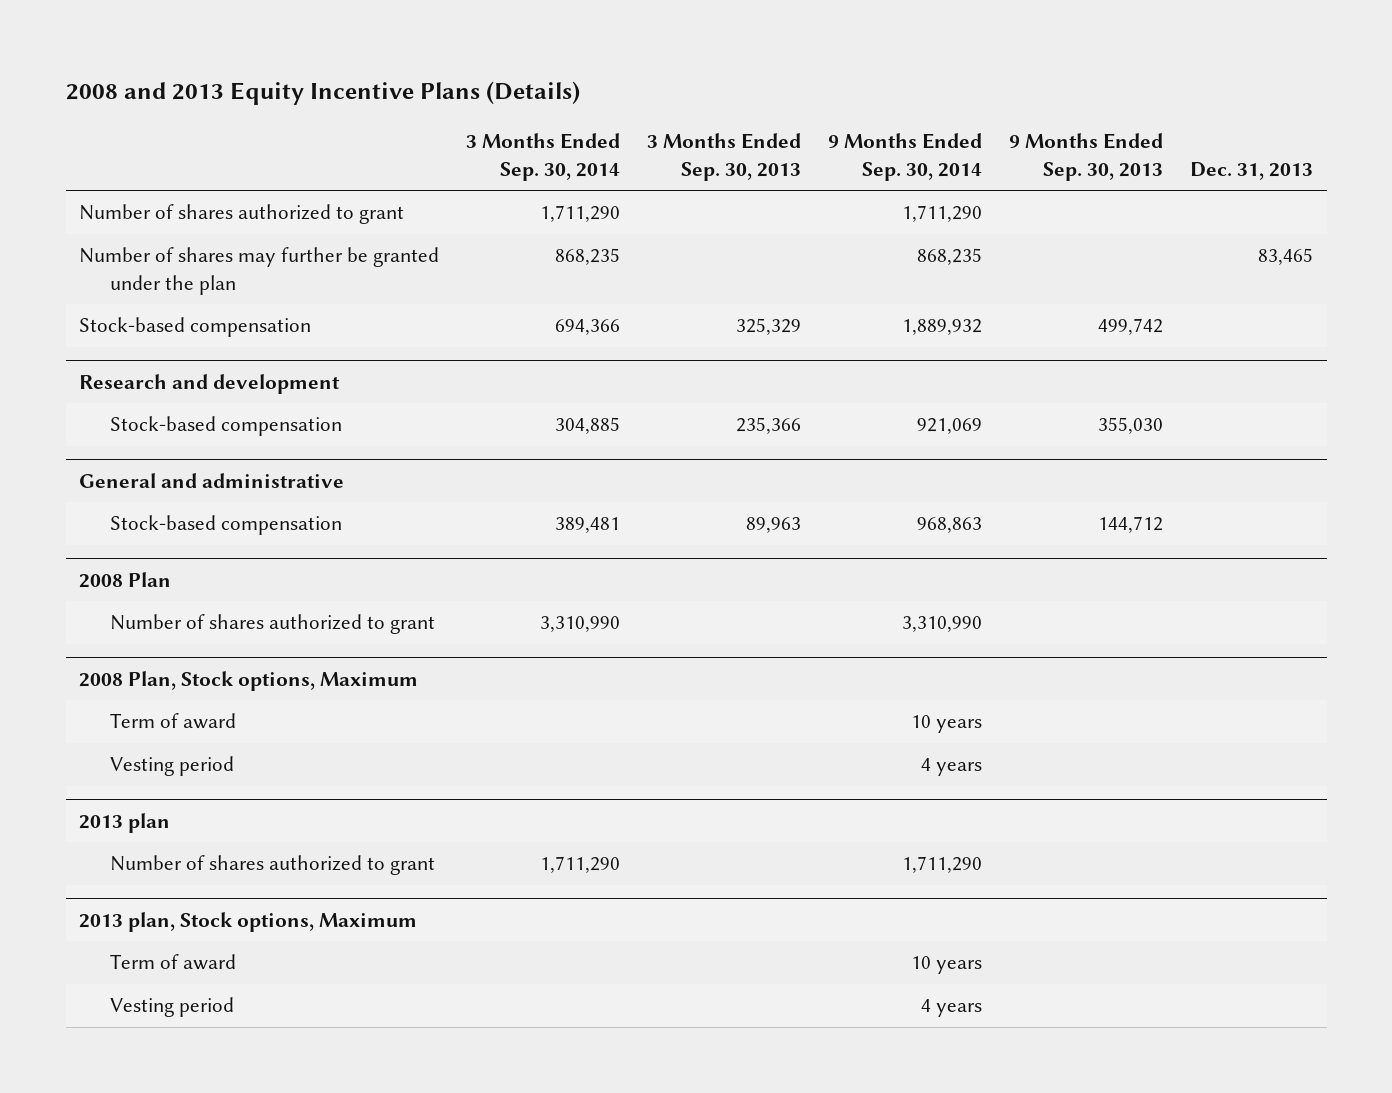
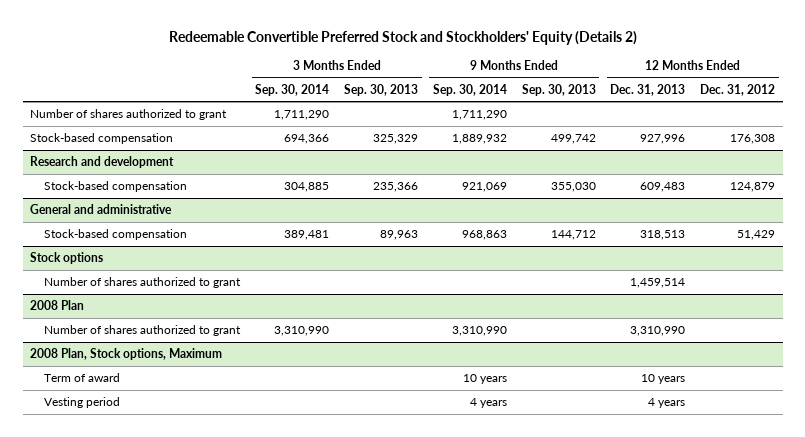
- 2008 and 2013 Equity Incentive Plans (Details)
+ Redeemable Convertible Preferred Stock and Stockholders' Equity (Details 2)
- | 3 Months Ended Sep. 30, 2014 | 3 Months Ended Sep. 30, 2013 | 9 Months Ended Sep. 30, 2014 | 9 Months Ended Sep. 30, 2013 | Dec. 31, 2013
+ | 3 Months Ended Sep. 30, 2014 | 3 Months Ended Sep. 30, 2013 | 9 Months Ended Sep. 30, 2014 | 9 Months Ended Sep. 30, 2013 | 12 Months Ended Dec. 31, 2013 | 12 Months Ended Dec. 31, 2012
- Number of shares may further be granted under the plan | 868,235 | | 868,235 | | 83,465
+ Stock options
+ Number of shares authorized to grant | | | | | 1,459,514 |
- 2013 plan
- Number of shares authorized to grant | 1,711,290 | | 1,711,290 | |
- 2013 plan, Stock options, Maximum
- Term of award | | | 10 years | |
- Vesting period | | | 4 years | |

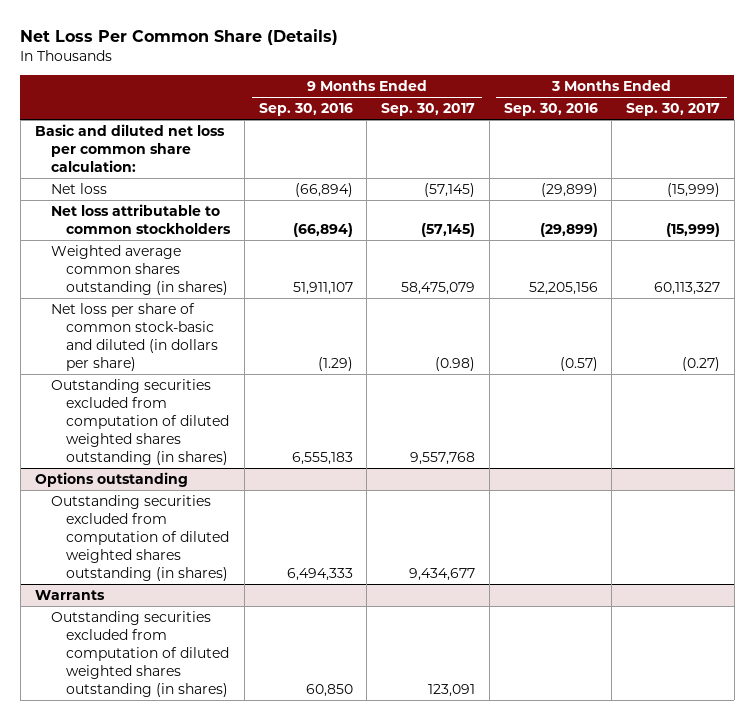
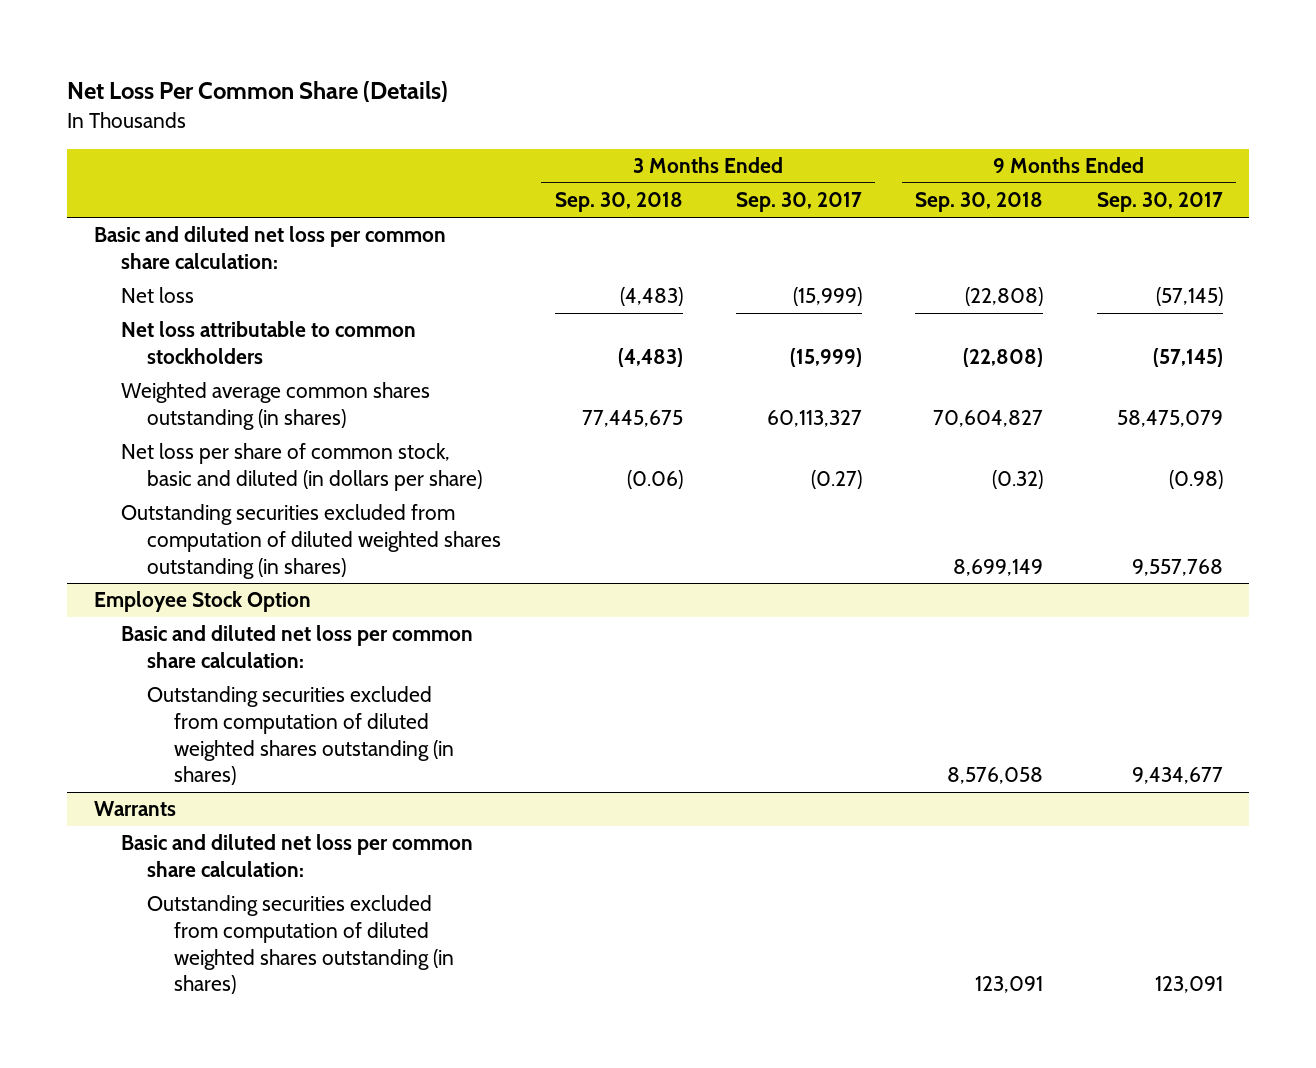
- | 9 Months Ended Sep. 30, 2016 | 9 Months Ended Sep. 30, 2017 | 3 Months Ended Sep. 30, 2016 | 3 Months Ended Sep. 30, 2017
+ | 3 Months Ended Sep. 30, 2018 | 3 Months Ended Sep. 30, 2017 | 9 Months Ended Sep. 30, 2018 | 9 Months Ended Sep. 30, 2017
- Net loss per share of common stock-basic and diluted (in dollars per share) | (1.29) | (0.98) | (0.57) | (0.27)
+ Net loss per share of common stock, basic and diluted (in dollars per share) | (0.06) | (0.27) | (0.32) | (0.98)
- Options outstanding
+ Employee Stock Option
+ Basic and diluted net loss per common share calculation:
@ Warrants
+ Basic and diluted net loss per common share calculation:

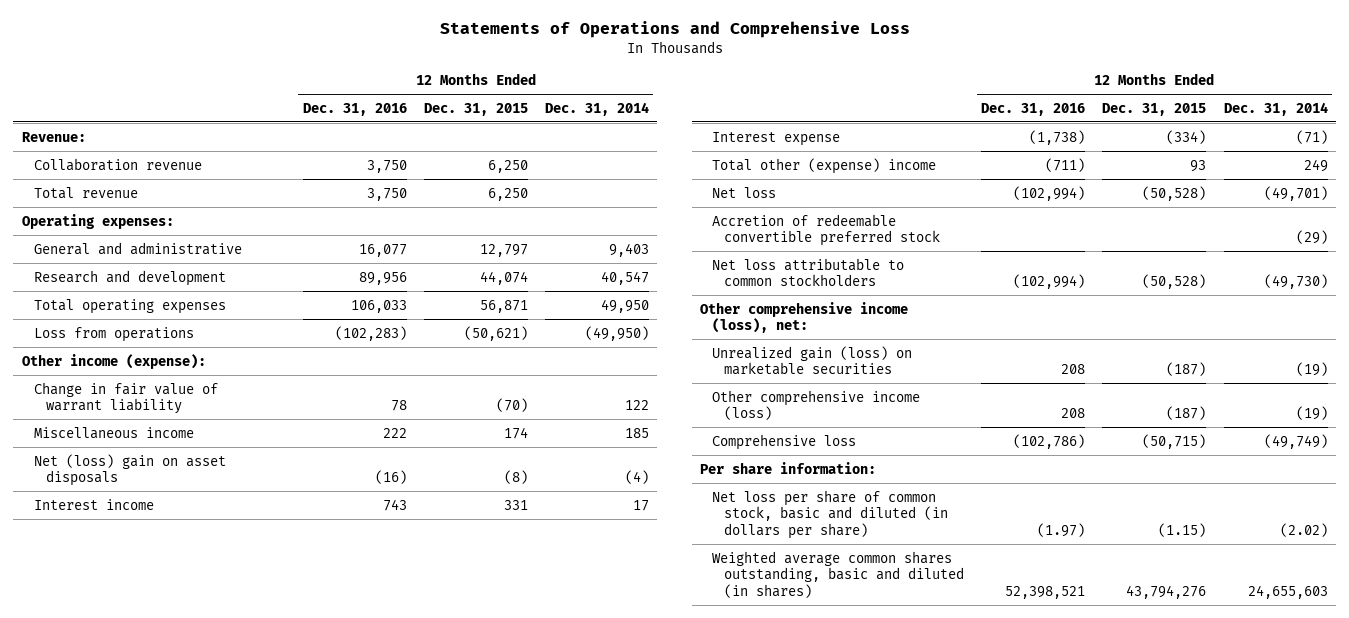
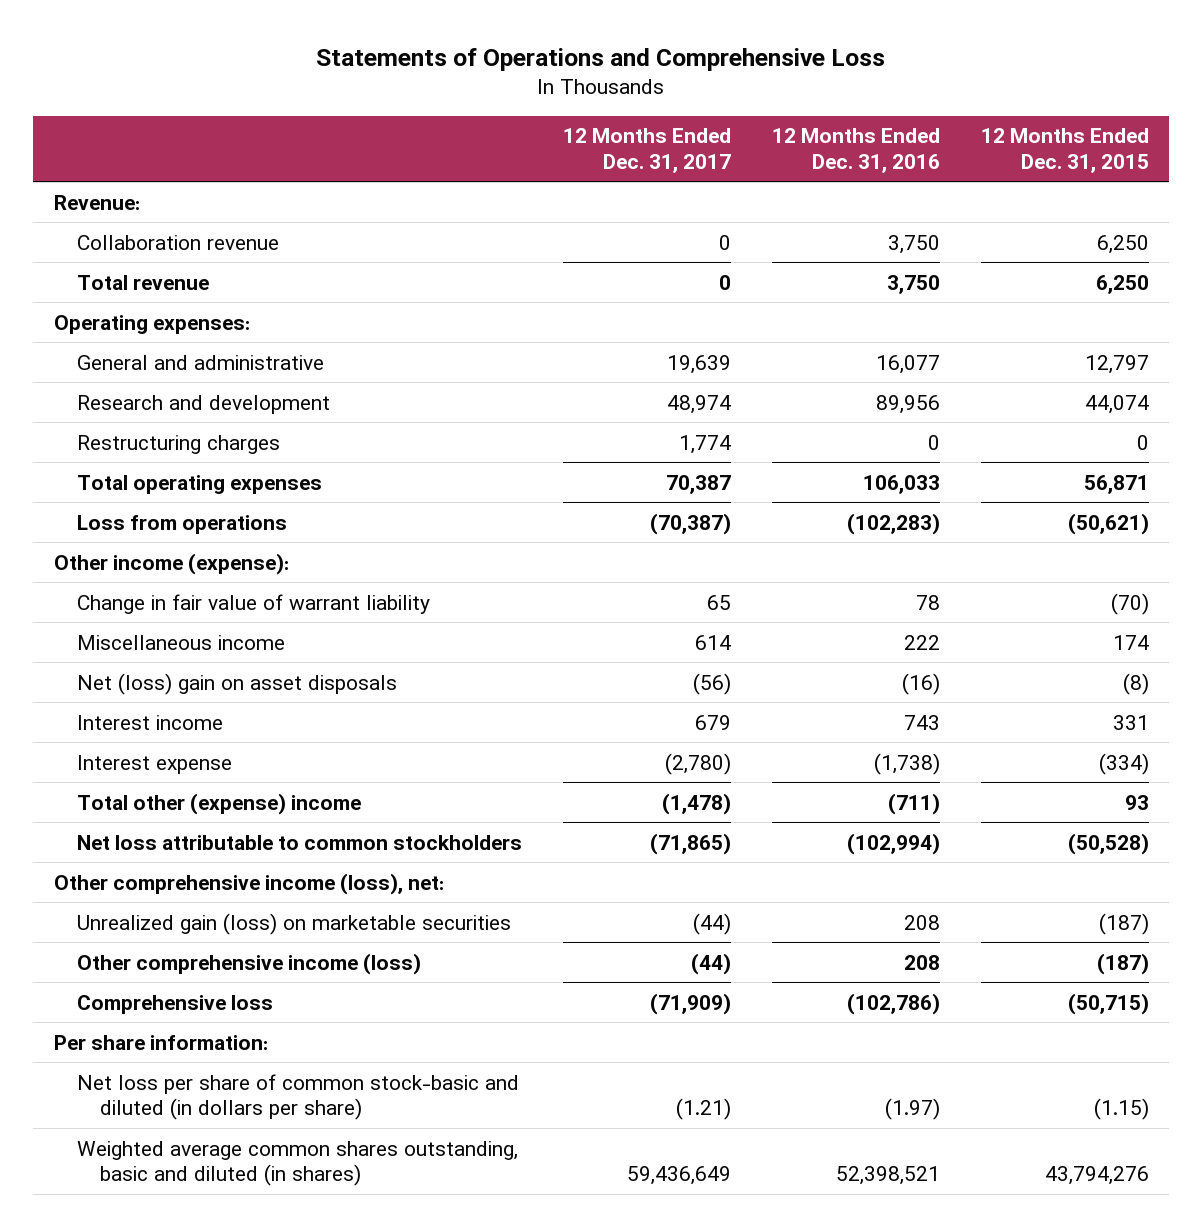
- | 12 Months Ended Dec. 31, 2016 | 12 Months Ended Dec. 31, 2015 | 12 Months Ended Dec. 31, 2014
+ | 12 Months Ended Dec. 31, 2017 | 12 Months Ended Dec. 31, 2016 | 12 Months Ended Dec. 31, 2015
+ Restructuring charges | 1,774 | 0 | 0
- Net loss | (102,994) | (50,528) | (49,701)
- Accretion of redeemable convertible preferred stock | | | (29)
- Net loss per share of common stock, basic and diluted (in dollars per share) | (1.97) | (1.15) | (2.02)
+ Net loss per share of common stock-basic and diluted (in dollars per share) | (1.21) | (1.97) | (1.15)

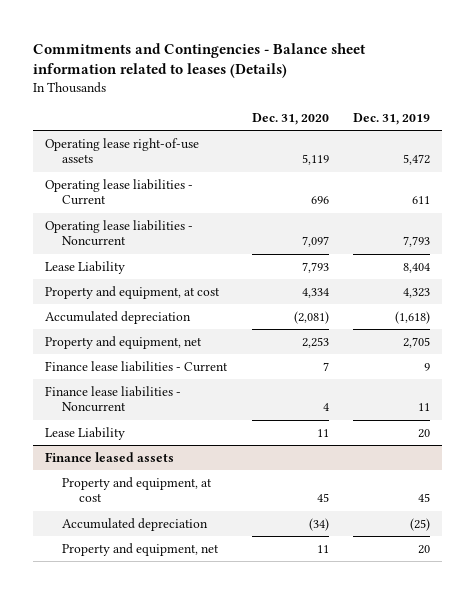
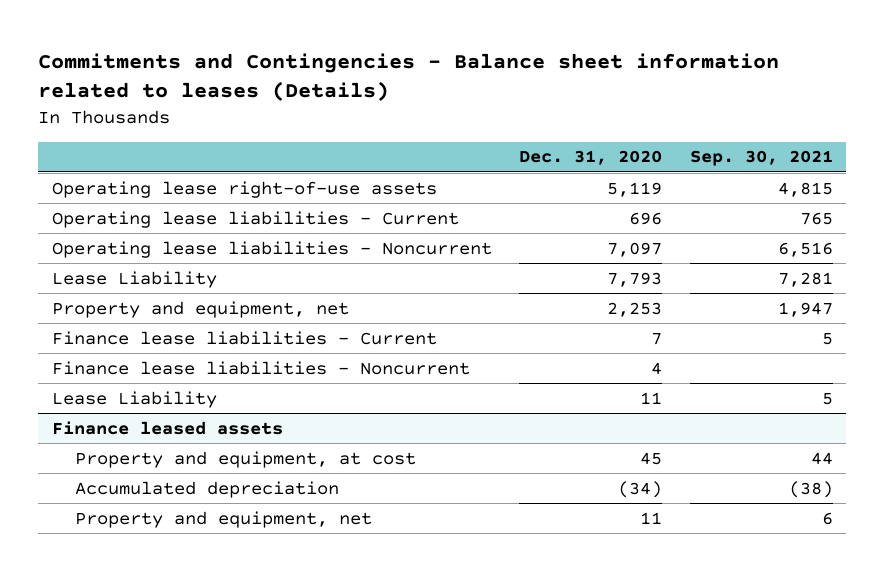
- | Dec. 31, 2020 | Dec. 31, 2019
+ | Dec. 31, 2020 | Sep. 30, 2021
- Property and equipment, at cost | 4,334 | 4,323
- Accumulated depreciation | (2,081) | (1,618)

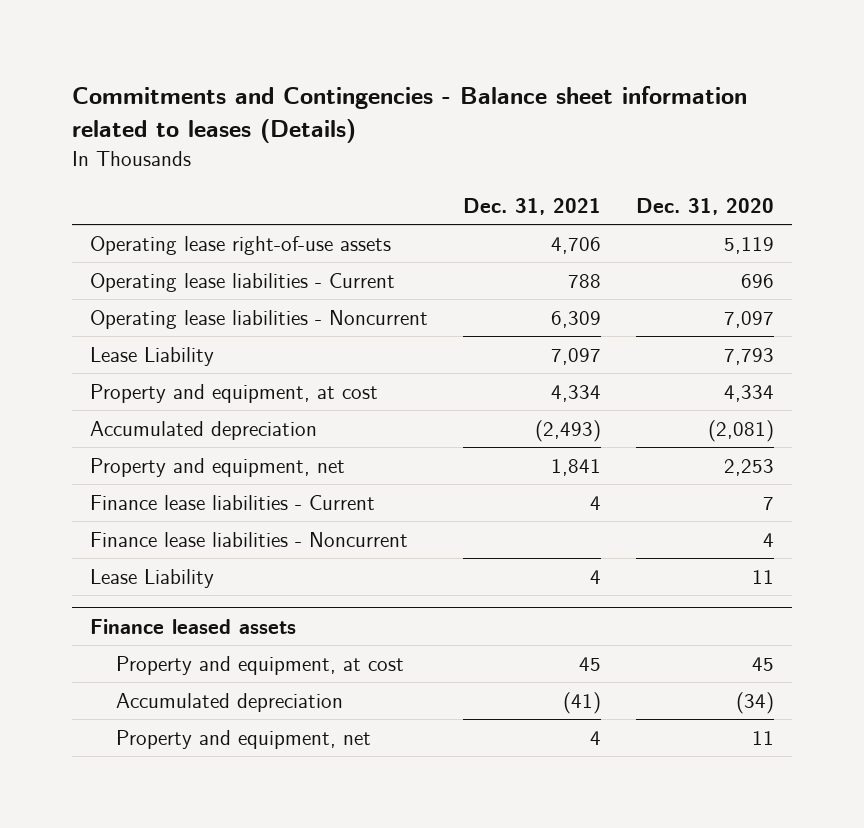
- | Dec. 31, 2020 | Sep. 30, 2021
+ | Dec. 31, 2021 | Dec. 31, 2020
+ Property and equipment, at cost | 4,334 | 4,334
+ Accumulated depreciation | (2,493) | (2,081)

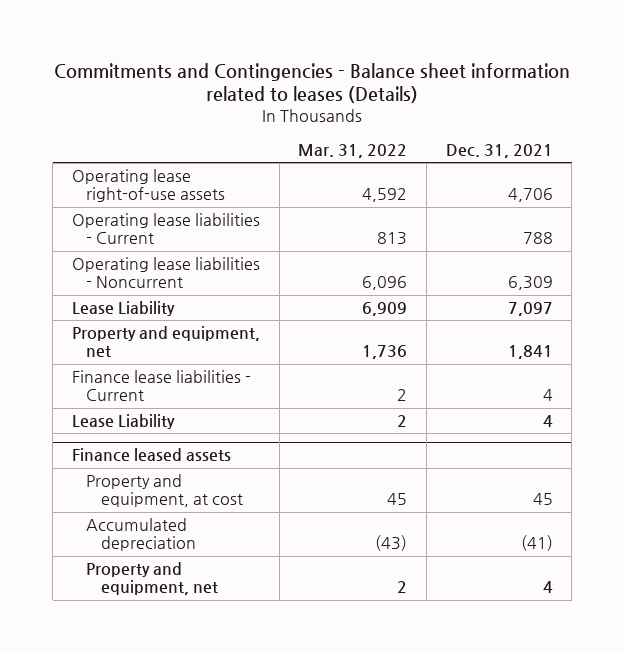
- | Dec. 31, 2021 | Dec. 31, 2020
+ | Mar. 31, 2022 | Dec. 31, 2021
- Property and equipment, at cost | 4,334 | 4,334
- Accumulated depreciation | (2,493) | (2,081)
- Finance lease liabilities - Noncurrent | | 4

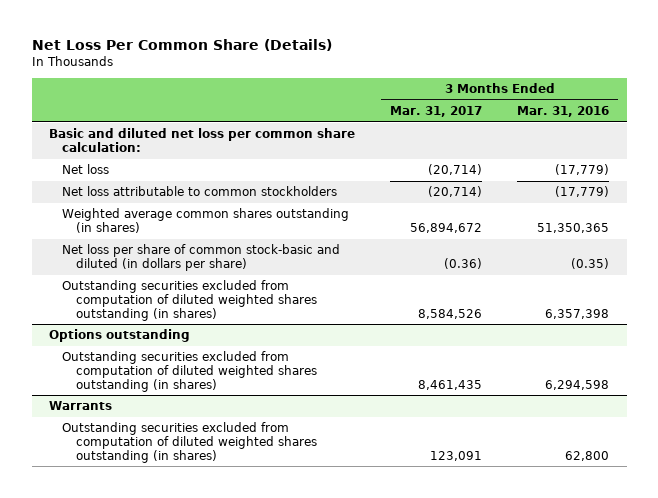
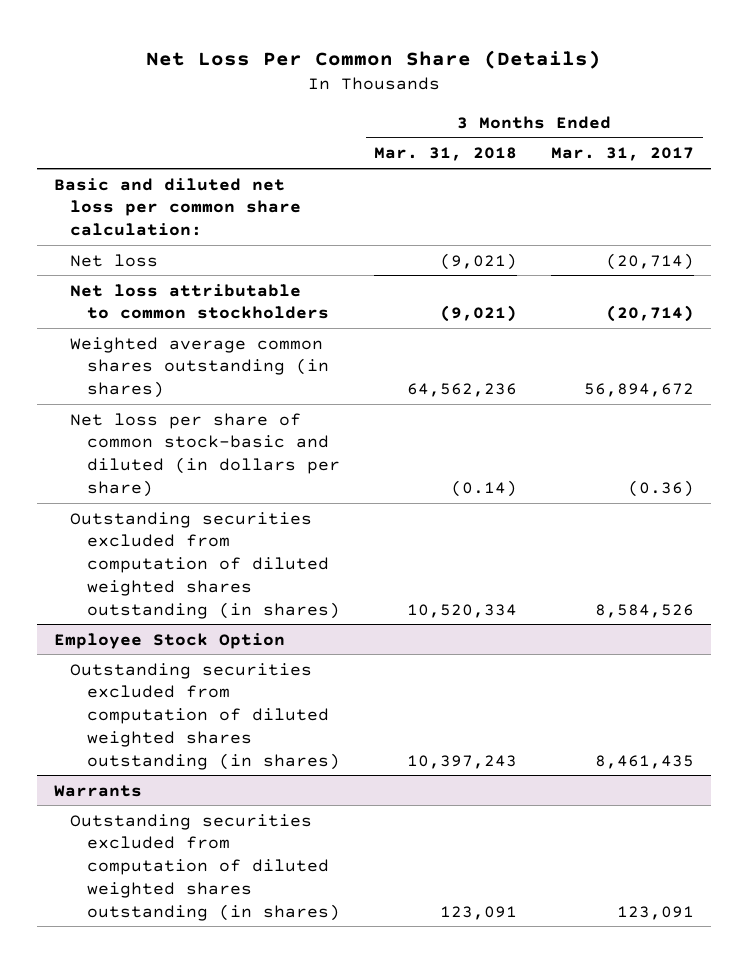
- | 3 Months Ended Mar. 31, 2017 | 3 Months Ended Mar. 31, 2016
+ | 3 Months Ended Mar. 31, 2018 | 3 Months Ended Mar. 31, 2017
- Options outstanding
+ Employee Stock Option

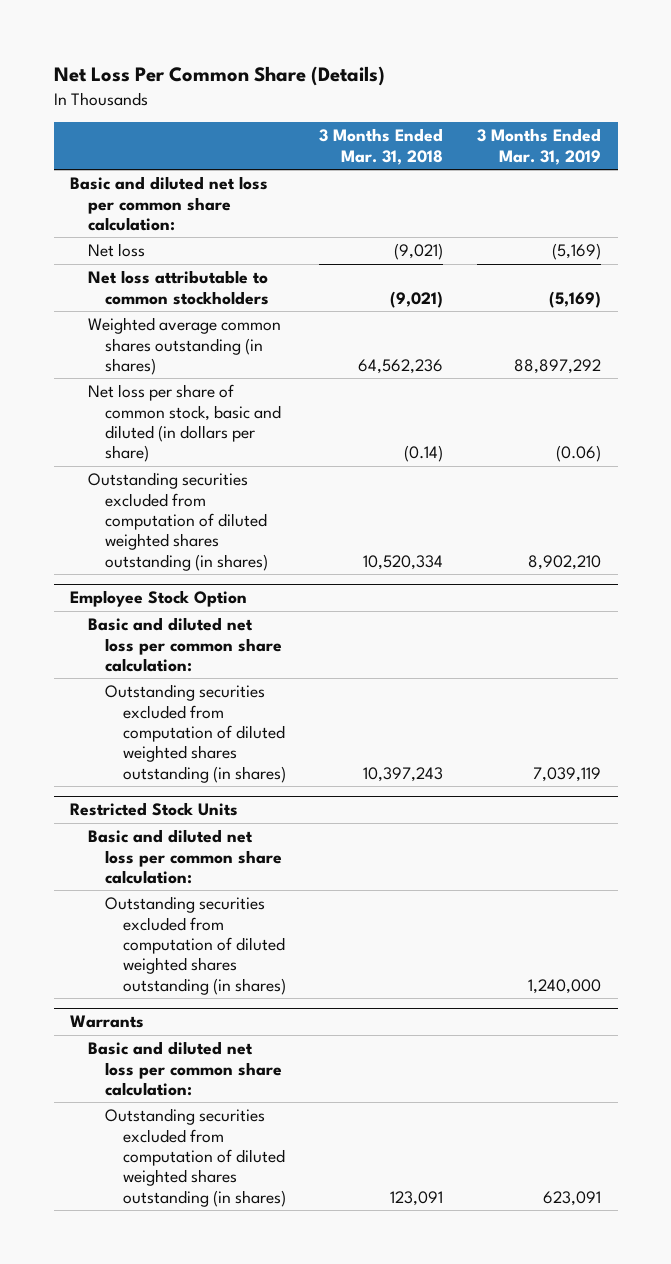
- | 3 Months Ended Mar. 31, 2018 | 3 Months Ended Mar. 31, 2017
+ | 3 Months Ended Mar. 31, 2018 | 3 Months Ended Mar. 31, 2019
- Net loss per share of common stock-basic and diluted (in dollars per share) | (0.14) | (0.36)
+ Net loss per share of common stock, basic and diluted (in dollars per share) | (0.14) | (0.06)
@ Employee Stock Option
+ Basic and diluted net loss per common share calculation:
+ Restricted Stock Units
+ Basic and diluted net loss per common share calculation:
+ Outstanding securities excluded from computation of diluted weighted shares outstanding (in shares) | | 1,240,000
@ Warrants
+ Basic and diluted net loss per common share calculation:

